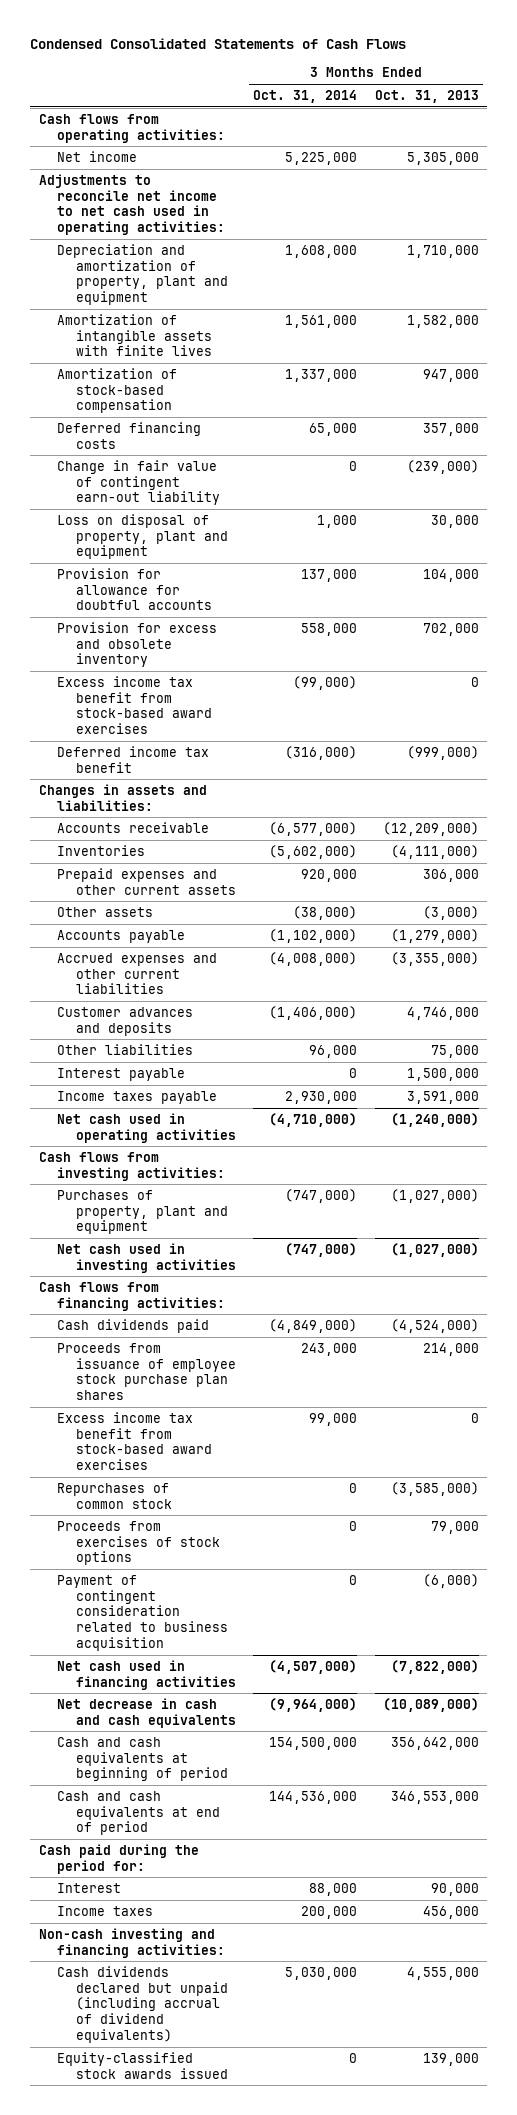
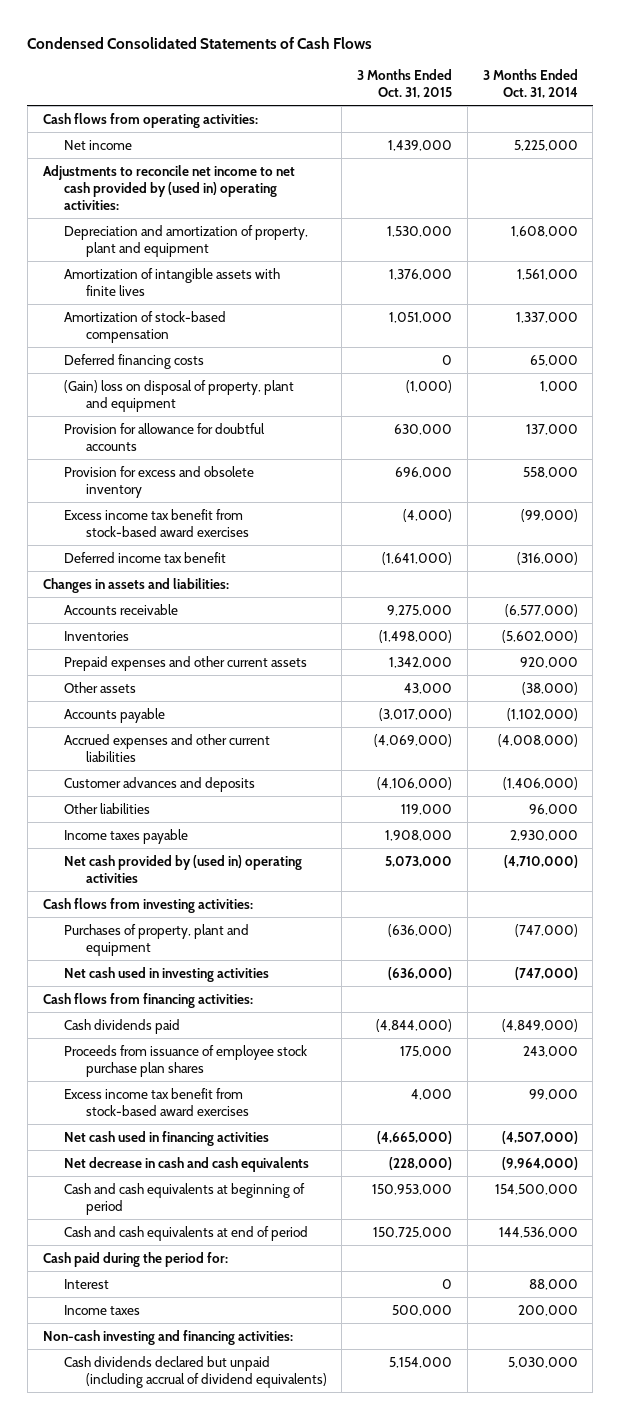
- | 3 Months Ended Oct. 31, 2014 | 3 Months Ended Oct. 31, 2013
+ | 3 Months Ended Oct. 31, 2015 | 3 Months Ended Oct. 31, 2014
- Adjustments to reconcile net income to net cash used in operating activities:
+ Adjustments to reconcile net income to net cash provided by (used in) operating activities:
- Change in fair value of contingent earn-out liability | 0 | (239,000)
- Loss on disposal of property, plant and equipment | 1,000 | 30,000
+ (Gain) loss on disposal of property, plant and equipment | (1,000) | 1,000
- Interest payable | 0 | 1,500,000
- Net cash used in operating activities | (4,710,000) | (1,240,000)
+ Net cash provided by (used in) operating activities | 5,073,000 | (4,710,000)
- Repurchases of common stock | 0 | (3,585,000)
- Proceeds from exercises of stock options | 0 | 79,000
- Payment of contingent consideration related to business acquisition | 0 | (6,000)
- Equity-classified stock awards issued | 0 | 139,000

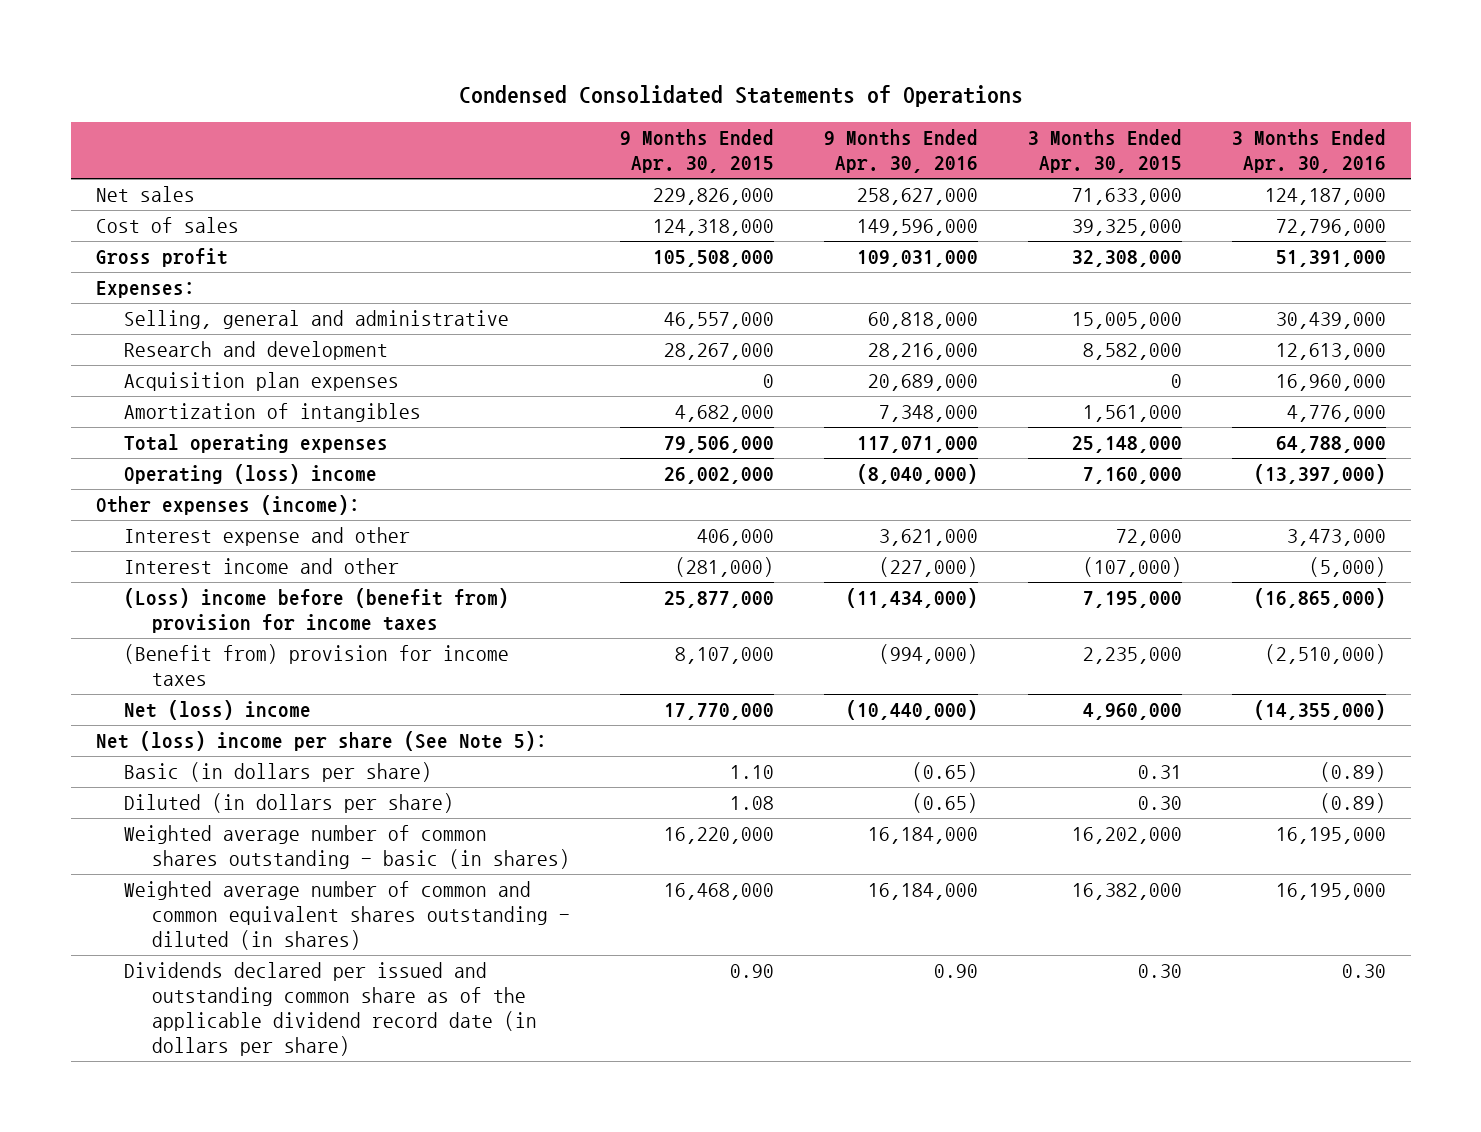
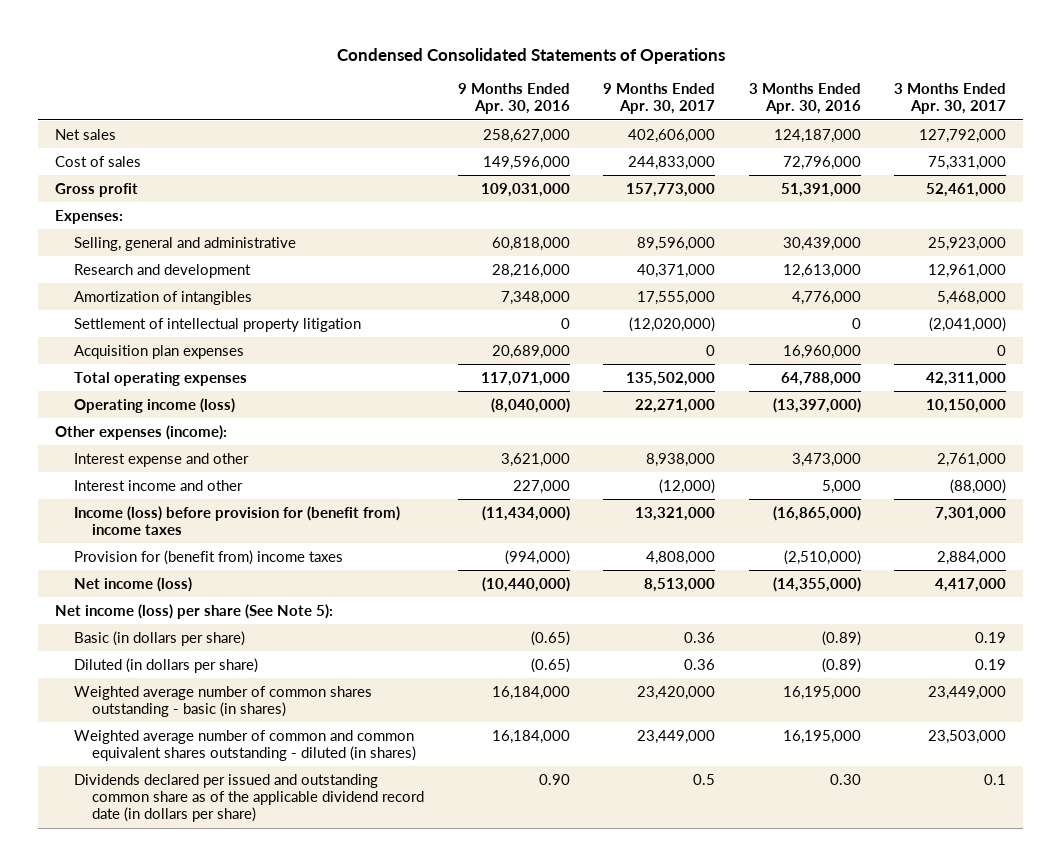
- | 9 Months Ended Apr. 30, 2015 | 9 Months Ended Apr. 30, 2016 | 3 Months Ended Apr. 30, 2015 | 3 Months Ended Apr. 30, 2016
+ | 9 Months Ended Apr. 30, 2016 | 9 Months Ended Apr. 30, 2017 | 3 Months Ended Apr. 30, 2016 | 3 Months Ended Apr. 30, 2017
+ Settlement of intellectual property litigation | 0 | (12,020,000) | 0 | (2,041,000)
moved down: Acquisition plan expenses | 20,689,000 | 0 | 16,960,000 | 0
- Operating (loss) income | 26,002,000 | (8,040,000) | 7,160,000 | (13,397,000)
+ Operating income (loss) | (8,040,000) | 22,271,000 | (13,397,000) | 10,150,000
- Interest income and other | (281,000) | (227,000) | (107,000) | (5,000)
- (Loss) income before (benefit from) provision for income taxes | 25,877,000 | (11,434,000) | 7,195,000 | (16,865,000)
- (Benefit from) provision for income taxes | 8,107,000 | (994,000) | 2,235,000 | (2,510,000)
- Net (loss) income | 17,770,000 | (10,440,000) | 4,960,000 | (14,355,000)
- Net (loss) income per share (See Note 5):
+ Interest income and other | 227,000 | (12,000) | 5,000 | (88,000)
+ Income (loss) before provision for (benefit from) income taxes | (11,434,000) | 13,321,000 | (16,865,000) | 7,301,000
+ Provision for (benefit from) income taxes | (994,000) | 4,808,000 | (2,510,000) | 2,884,000
+ Net income (loss) | (10,440,000) | 8,513,000 | (14,355,000) | 4,417,000
+ Net income (loss) per share (See Note 5):

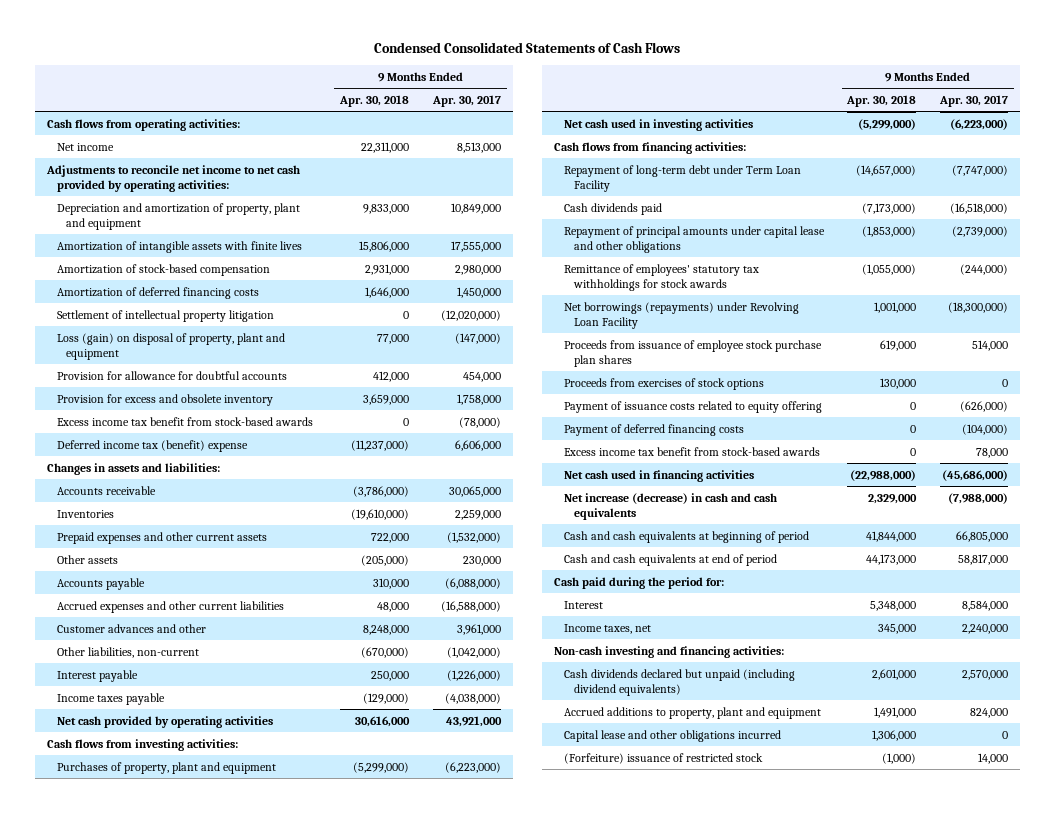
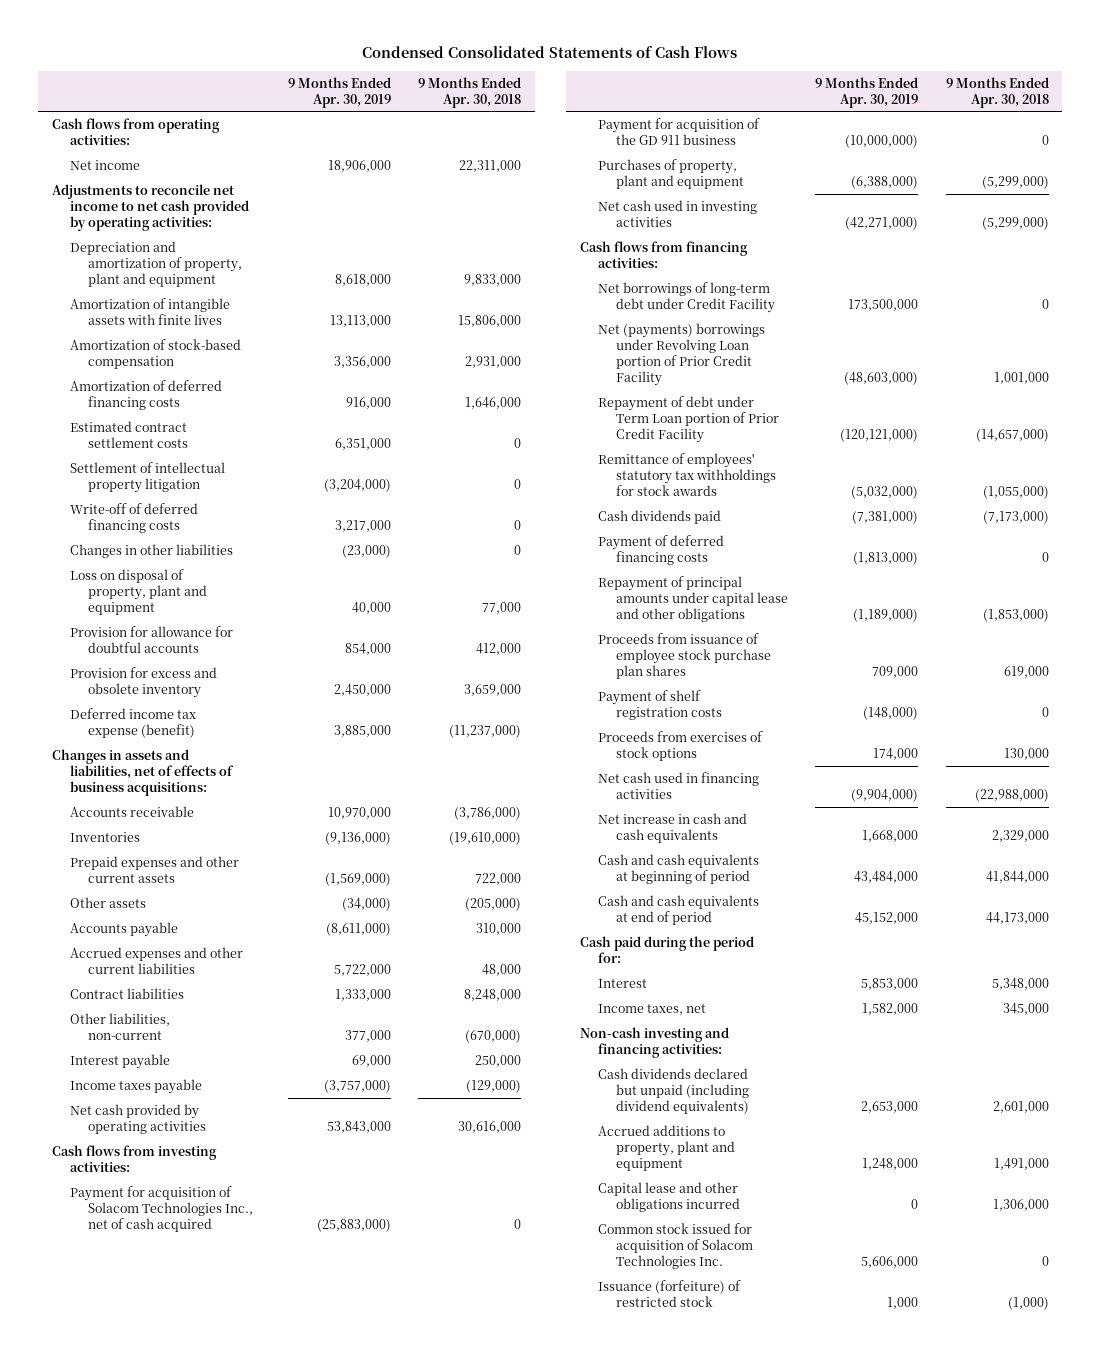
- | 9 Months Ended Apr. 30, 2018 | 9 Months Ended Apr. 30, 2017
+ | 9 Months Ended Apr. 30, 2019 | 9 Months Ended Apr. 30, 2018
+ Estimated contract settlement costs | 6,351,000 | 0
- Loss (gain) on disposal of property, plant and equipment | 77,000 | (147,000)
+ Write-off of deferred financing costs | 3,217,000 | 0
+ Changes in other liabilities | (23,000) | 0
+ Loss on disposal of property, plant and equipment | 40,000 | 77,000
- Excess income tax benefit from stock-based awards | 0 | (78,000)
- Deferred income tax (benefit) expense | (11,237,000) | 6,606,000
- Changes in assets and liabilities:
+ Deferred income tax expense (benefit) | 3,885,000 | (11,237,000)
+ Changes in assets and liabilities, net of effects of business acquisitions:
- Customer advances and other | 8,248,000 | 3,961,000
+ Contract liabilities | 1,333,000 | 8,248,000
+ Payment for acquisition of Solacom Technologies Inc., net of cash acquired | (25,883,000) | 0
+ Payment for acquisition of the GD 911 business | (10,000,000) | 0
- Repayment of long-term debt under Term Loan Facility | (14,657,000) | (7,747,000)
+ Net borrowings of long-term debt under Credit Facility | 173,500,000 | 0
+ Net (payments) borrowings under Revolving Loan portion of Prior Credit Facility | (48,603,000) | 1,001,000
+ Repayment of debt under Term Loan portion of Prior Credit Facility | (120,121,000) | (14,657,000)
moved up: Remittance of employees' statutory tax withholdings for stock awards | (5,032,000) | (1,055,000)
moved up: Payment of deferred financing costs | (1,813,000) | 0
- Net borrowings (repayments) under Revolving Loan Facility | 1,001,000 | (18,300,000)
+ Payment of shelf registration costs | (148,000) | 0
- Payment of issuance costs related to equity offering | 0 | (626,000)
- Excess income tax benefit from stock-based awards | 0 | 78,000
- Net increase (decrease) in cash and cash equivalents | 2,329,000 | (7,988,000)
+ Net increase in cash and cash equivalents | 1,668,000 | 2,329,000
- (Forfeiture) issuance of restricted stock | (1,000) | 14,000
+ Common stock issued for acquisition of Solacom Technologies Inc. | 5,606,000 | 0
+ Issuance (forfeiture) of restricted stock | 1,000 | (1,000)

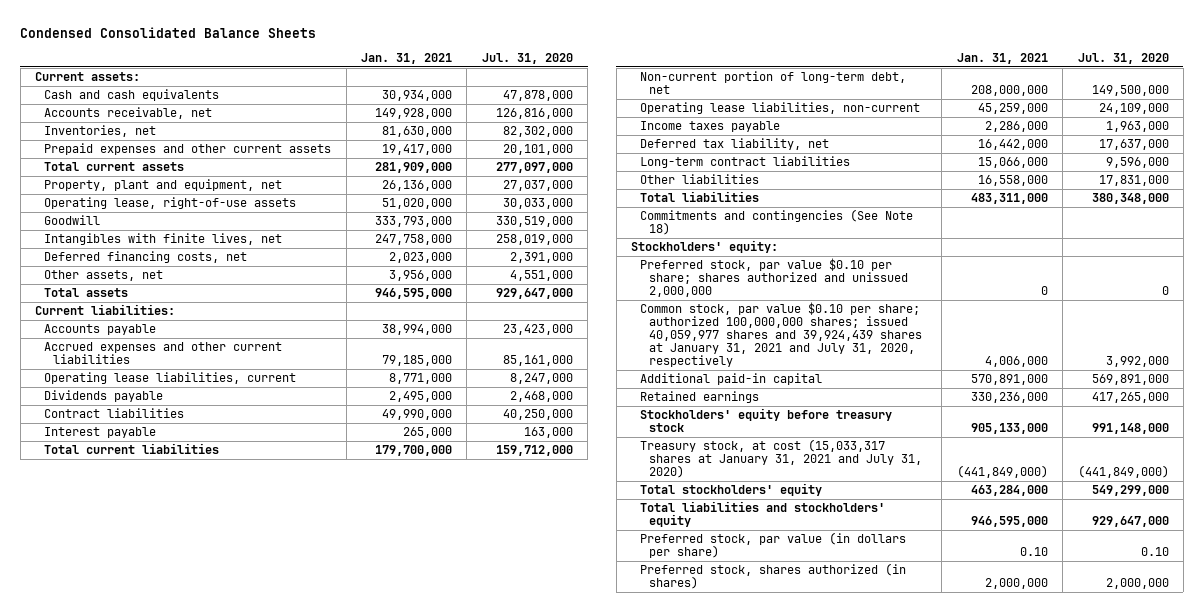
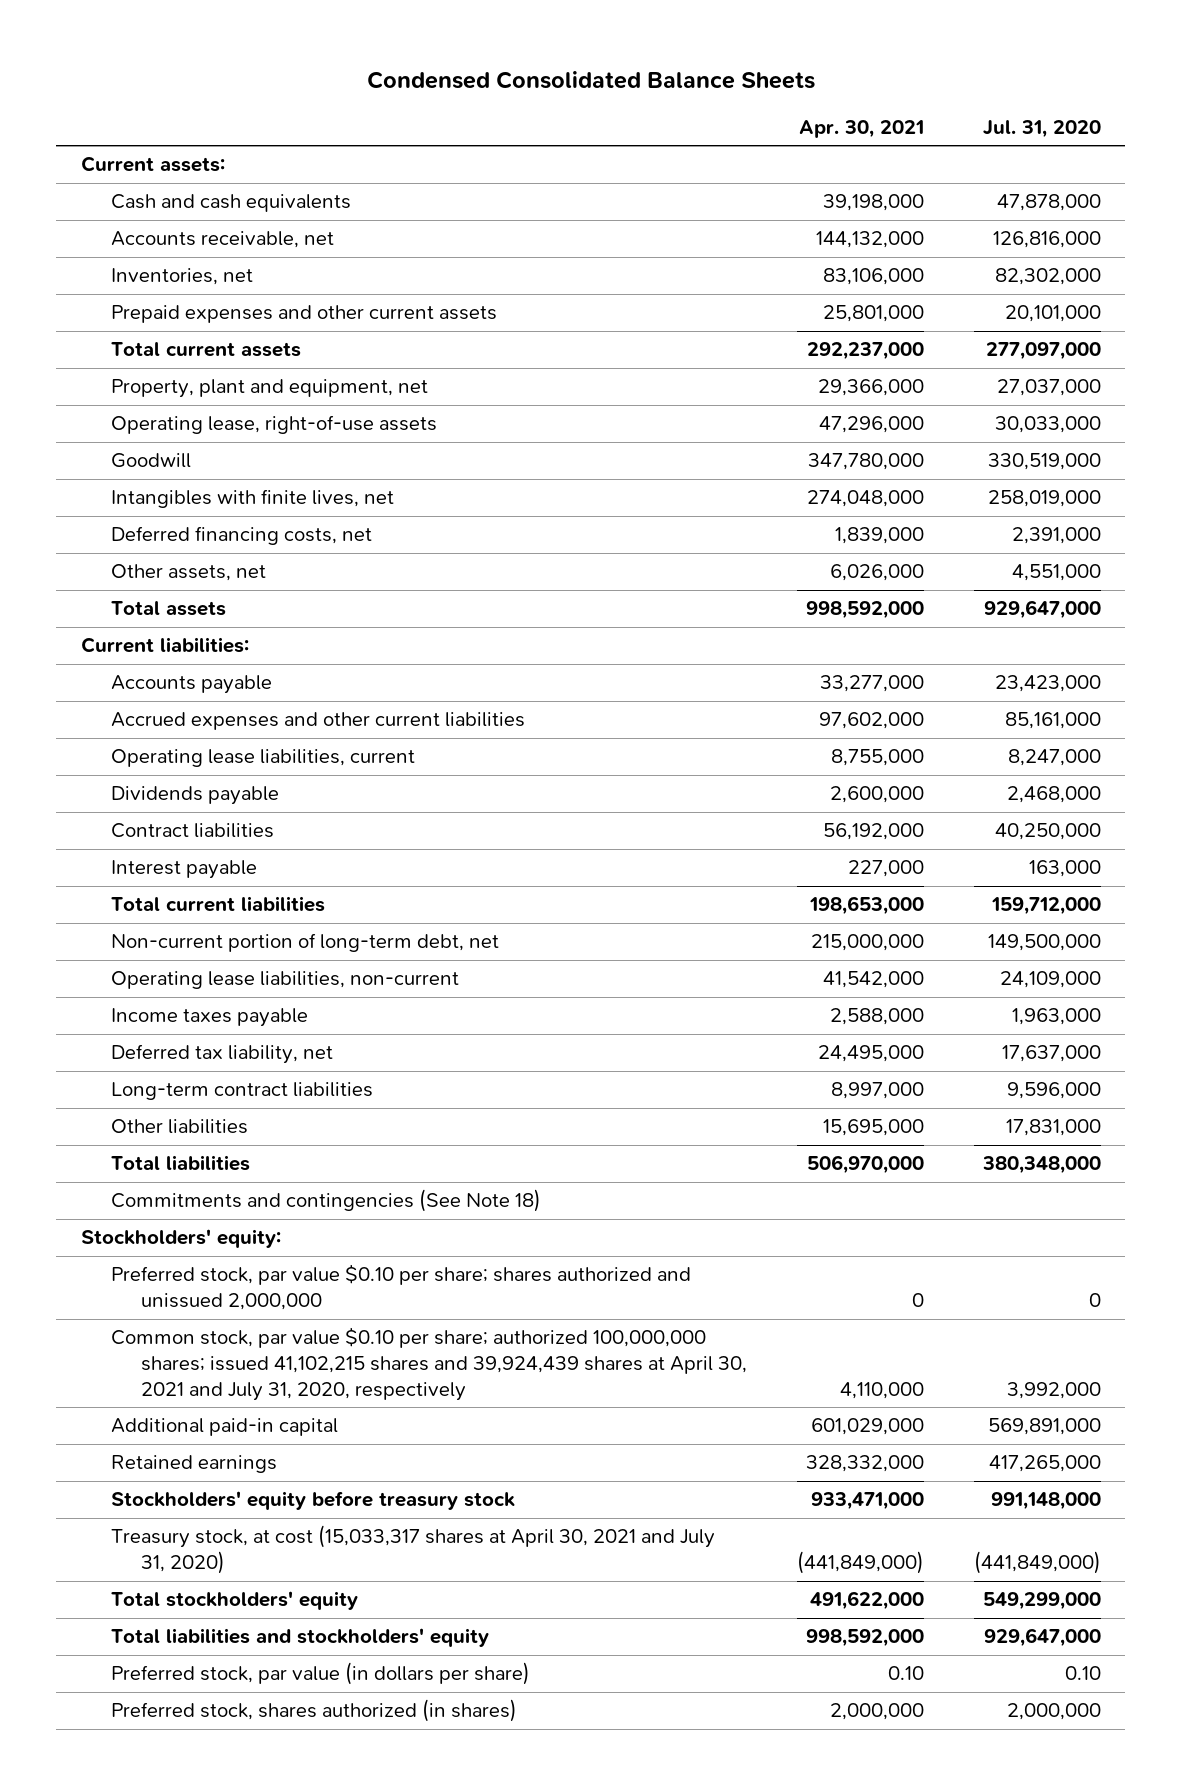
- | Jan. 31, 2021 | Jul. 31, 2020
+ | Apr. 30, 2021 | Jul. 31, 2020
- Common stock, par value $0.10 per share; authorized 100,000,000 shares; issued 40,059,977 shares and 39,924,439 shares at January 31, 2021 and July 31, 2020, respectively | 4,006,000 | 3,992,000
+ Common stock, par value $0.10 per share; authorized 100,000,000 shares; issued 41,102,215 shares and 39,924,439 shares at April 30, 2021 and July 31, 2020, respectively | 4,110,000 | 3,992,000
- Treasury stock, at cost (15,033,317 shares at January 31, 2021 and July 31, 2020) | (441,849,000) | (441,849,000)
+ Treasury stock, at cost (15,033,317 shares at April 30, 2021 and July 31, 2020) | (441,849,000) | (441,849,000)

